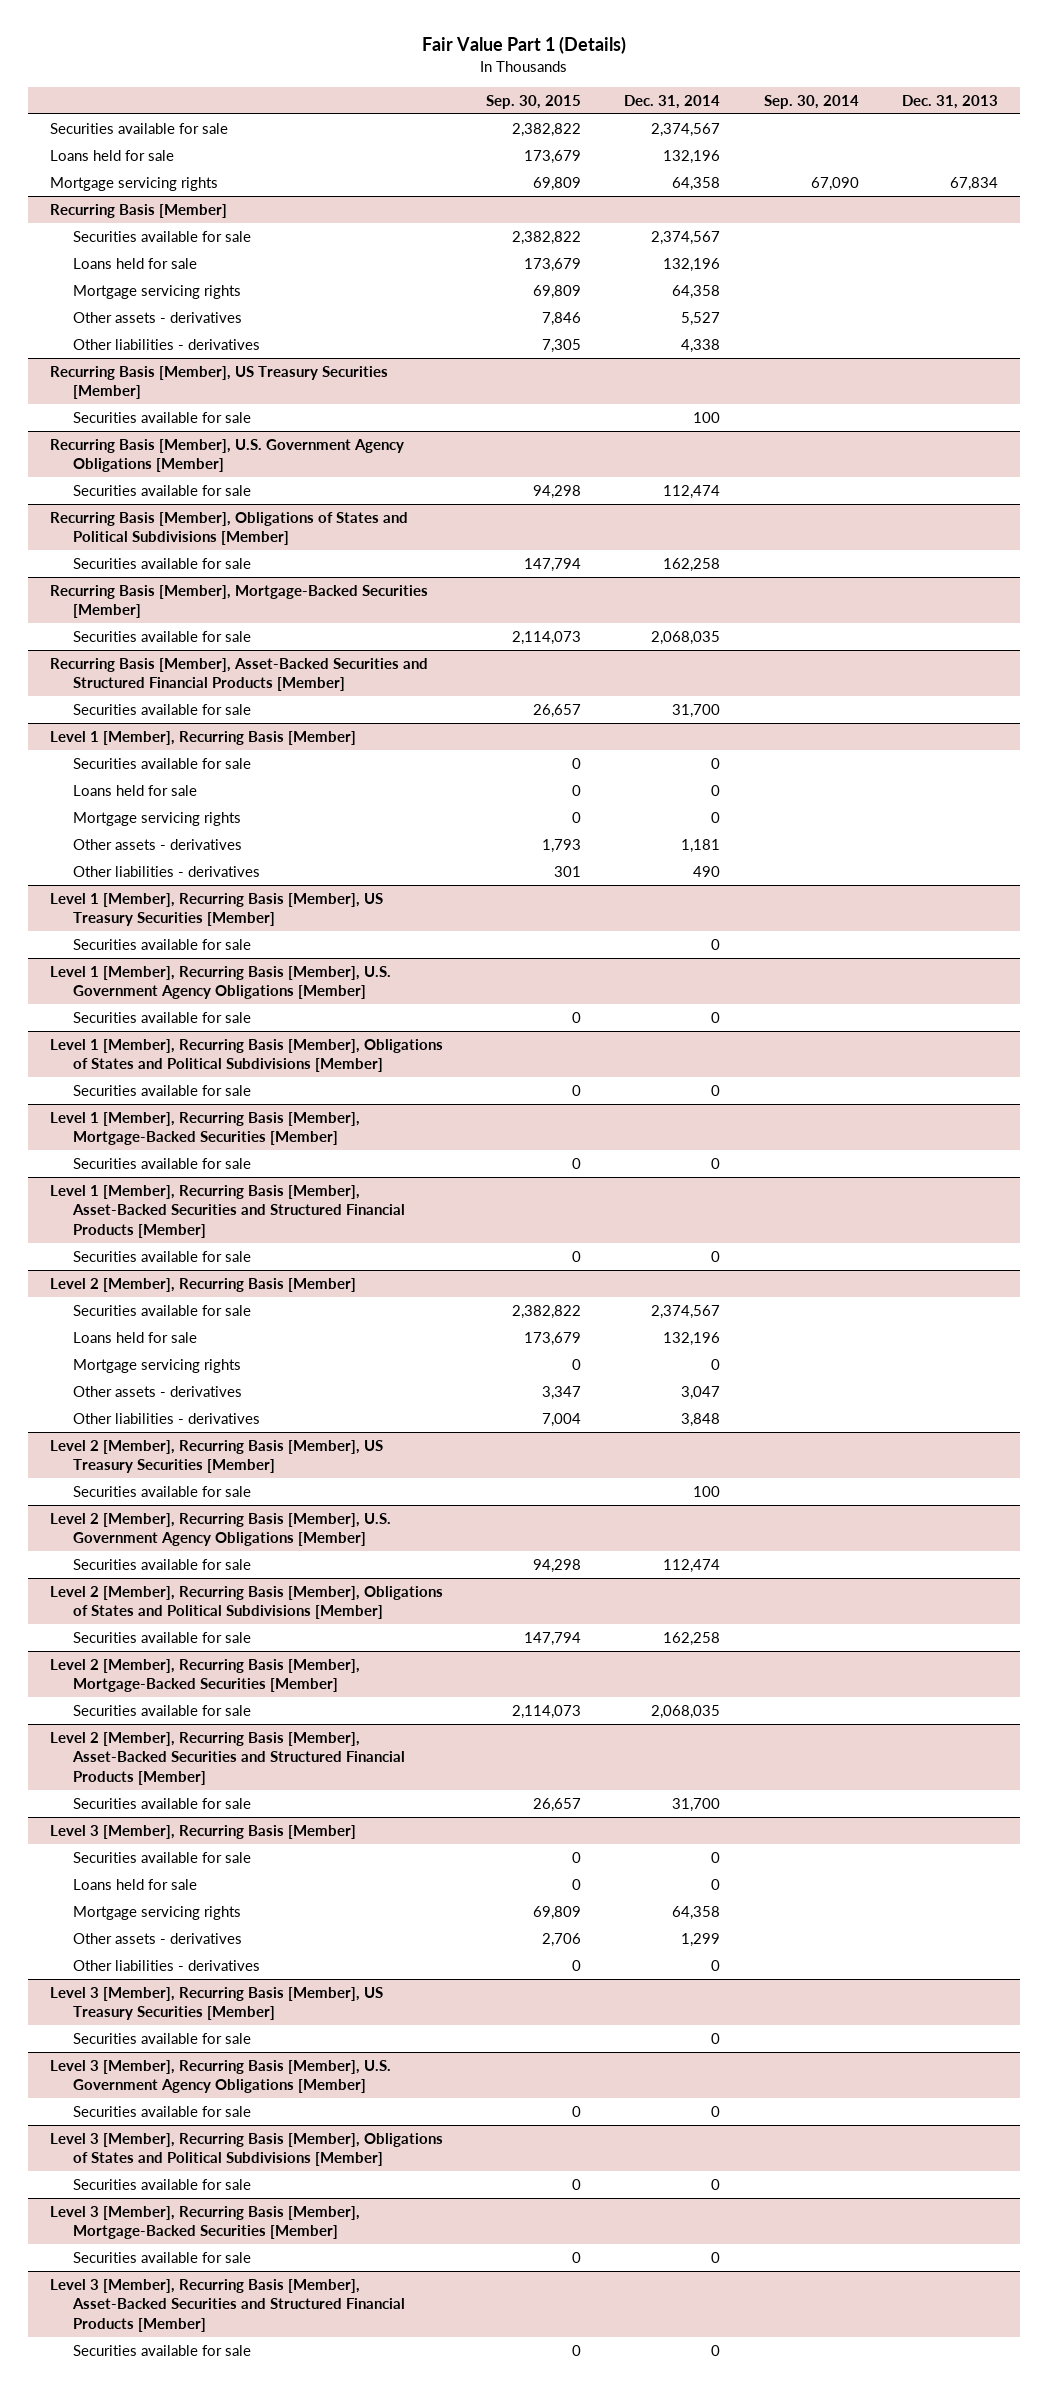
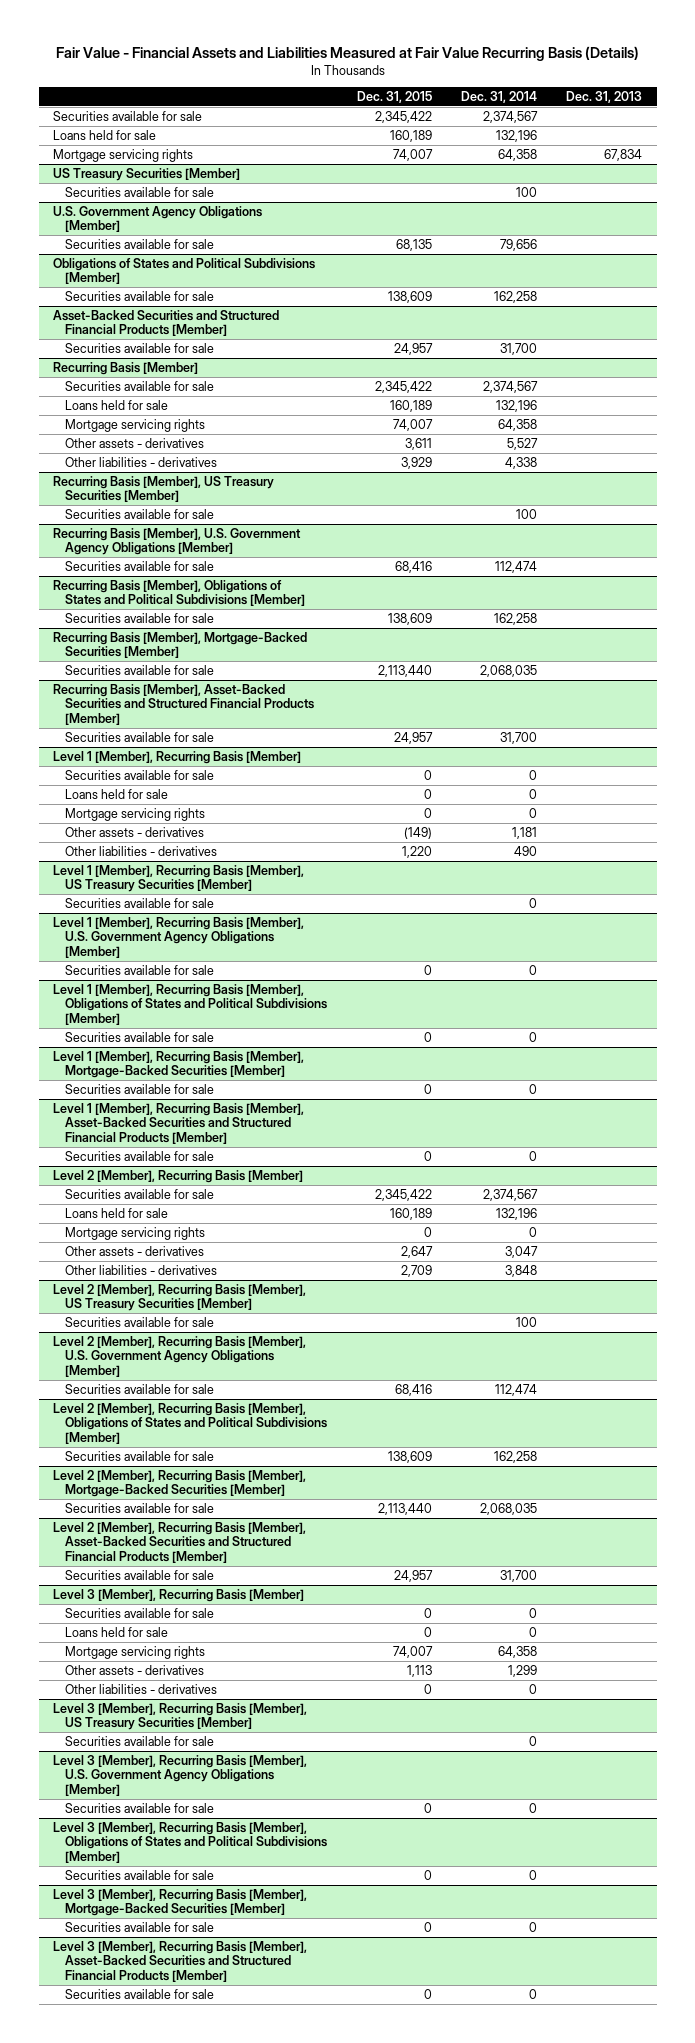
- Fair Value Part 1 (Details)
+ Fair Value - Financial Assets and Liabilities Measured at Fair Value Recurring Basis (Details)
- | Sep. 30, 2015 | Dec. 31, 2014 | Sep. 30, 2014 | Dec. 31, 2013
+ | Dec. 31, 2015 | Dec. 31, 2014 | Dec. 31, 2013
+ US Treasury Securities [Member]
+ Securities available for sale | | 100 |
+ U.S. Government Agency Obligations [Member]
+ Securities available for sale | 68,135 | 79,656 |
+ Obligations of States and Political Subdivisions [Member]
+ Securities available for sale | 138,609 | 162,258 |
+ Asset-Backed Securities and Structured Financial Products [Member]
+ Securities available for sale | 24,957 | 31,700 |

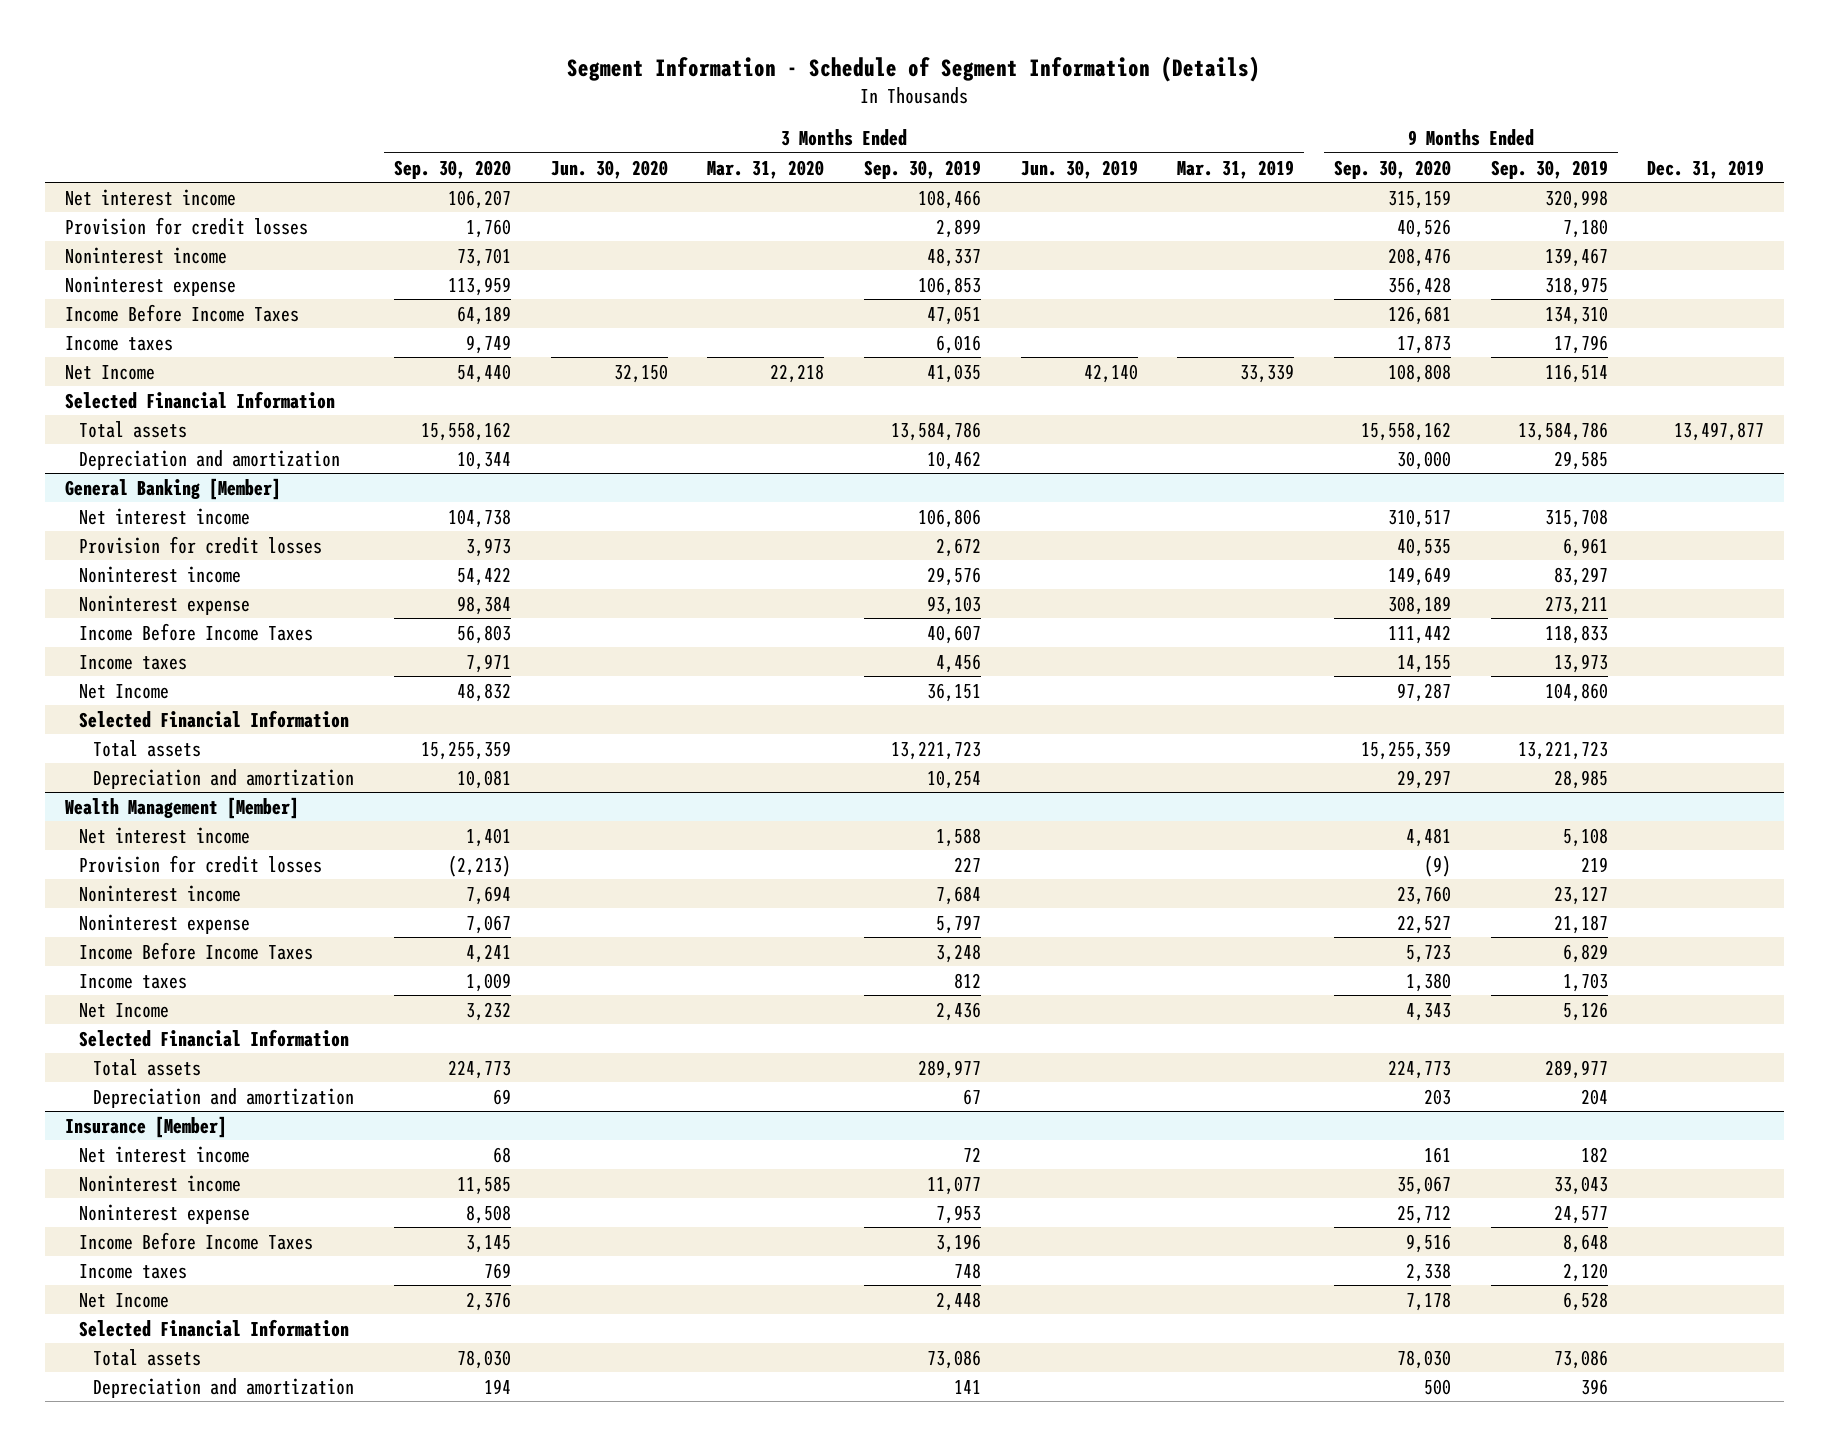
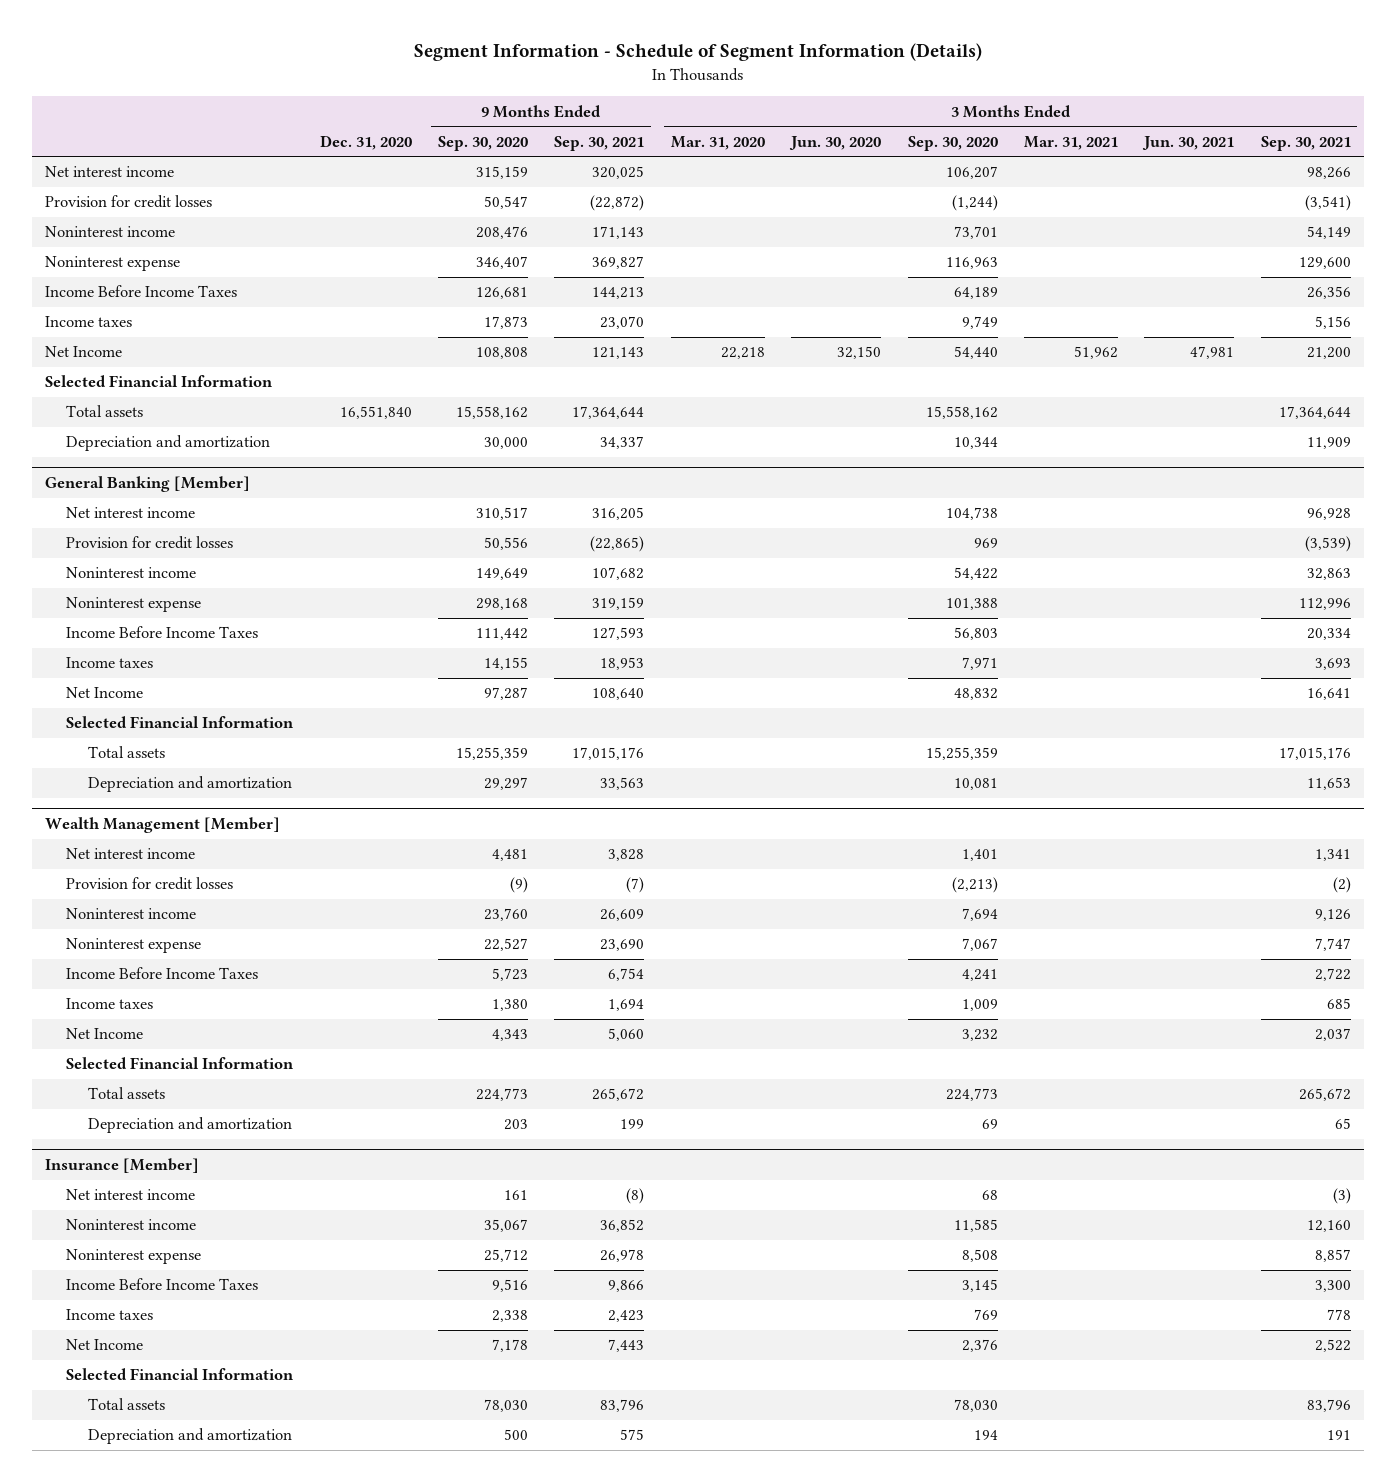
- | 3 Months Ended Sep. 30, 2020 | 3 Months Ended Jun. 30, 2020 | 3 Months Ended Mar. 31, 2020 | 3 Months Ended Sep. 30, 2019 | 3 Months Ended Jun. 30, 2019 | 3 Months Ended Mar. 31, 2019 | 9 Months Ended Sep. 30, 2020 | 9 Months Ended Sep. 30, 2019 | Dec. 31, 2019
+ | Dec. 31, 2020 | 9 Months Ended Sep. 30, 2020 | 9 Months Ended Sep. 30, 2021 | 3 Months Ended Mar. 31, 2020 | 3 Months Ended Jun. 30, 2020 | 3 Months Ended Sep. 30, 2020 | 3 Months Ended Mar. 31, 2021 | 3 Months Ended Jun. 30, 2021 | 3 Months Ended Sep. 30, 2021
- Provision for credit losses | 1,760 | | | 2,899 | | | 40,526 | 7,180 |
+ Provision for credit losses | | 50,547 | (22,872) | | | (1,244) | | | (3,541)
- Noninterest expense | 113,959 | | | 106,853 | | | 356,428 | 318,975 |
+ Noninterest expense | | 346,407 | 369,827 | | | 116,963 | | | 129,600
@ General Banking [Member]
- Provision for credit losses | 3,973 | | | 2,672 | | | 40,535 | 6,961 |
+ Provision for credit losses | | 50,556 | (22,865) | | | 969 | | | (3,539)
- Noninterest expense | 98,384 | | | 93,103 | | | 308,189 | 273,211 |
+ Noninterest expense | | 298,168 | 319,159 | | | 101,388 | | | 112,996

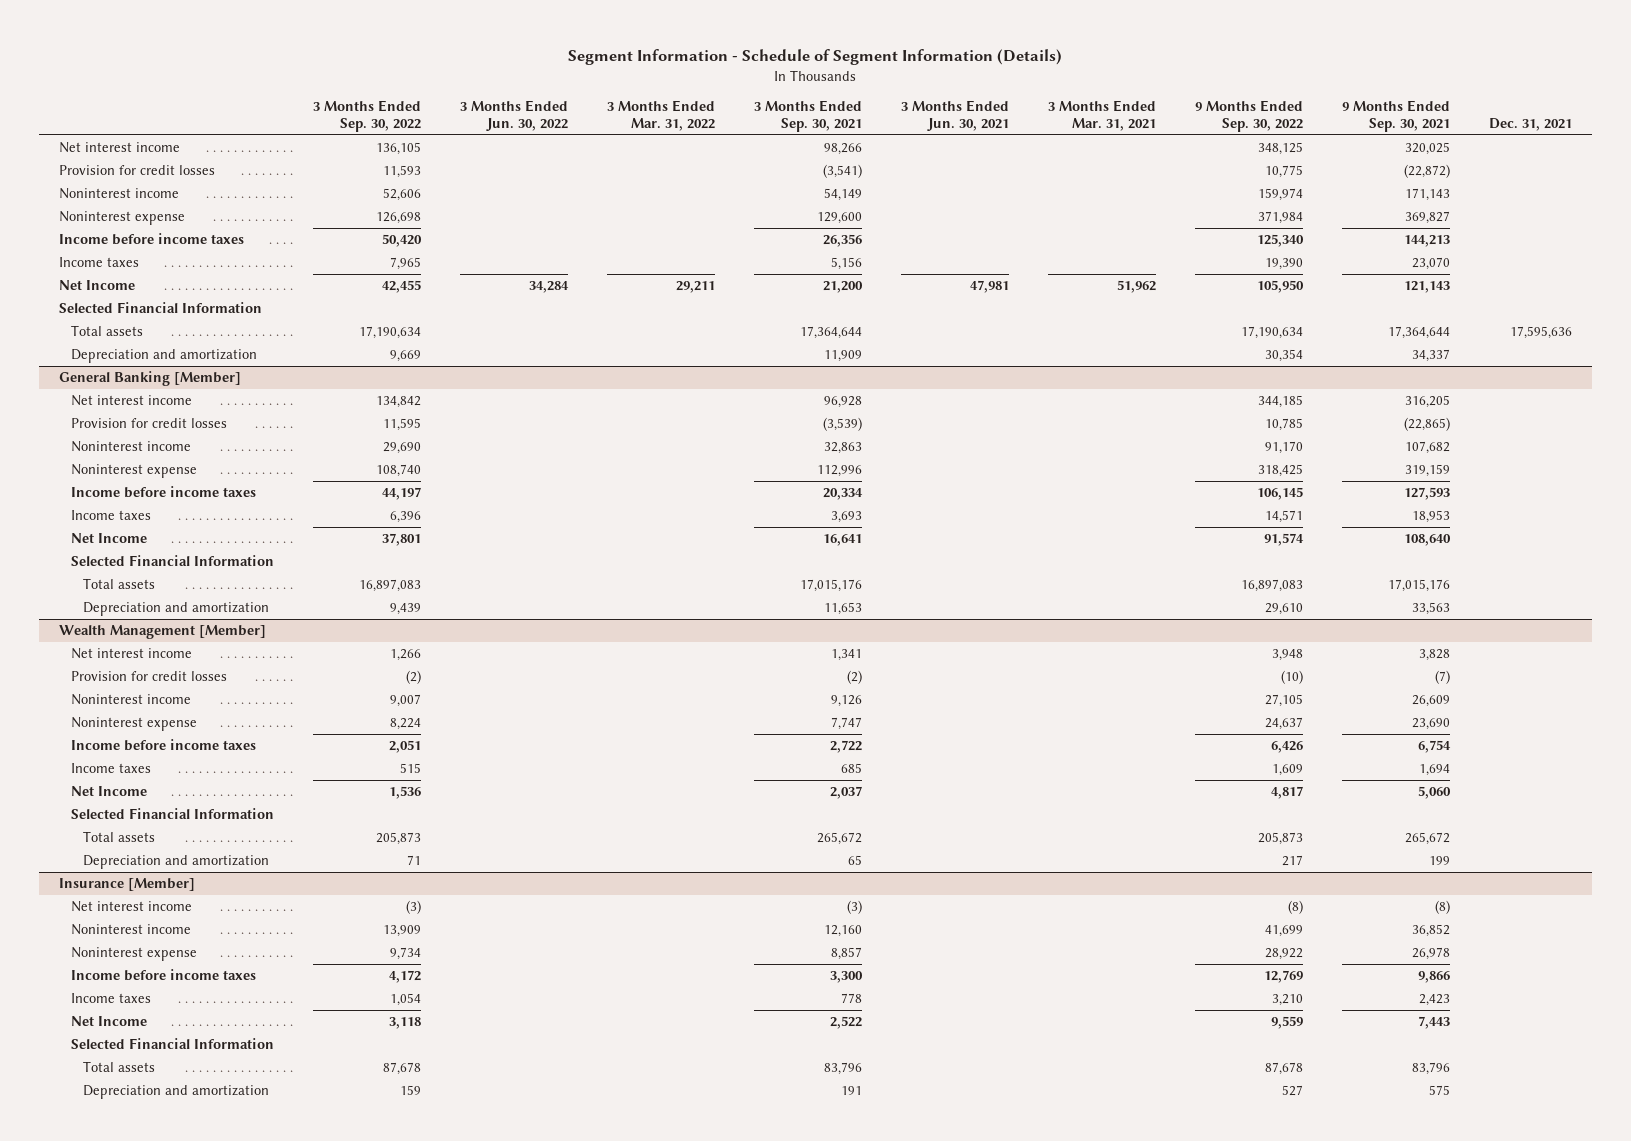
- | Dec. 31, 2020 | 9 Months Ended Sep. 30, 2020 | 9 Months Ended Sep. 30, 2021 | 3 Months Ended Mar. 31, 2020 | 3 Months Ended Jun. 30, 2020 | 3 Months Ended Sep. 30, 2020 | 3 Months Ended Mar. 31, 2021 | 3 Months Ended Jun. 30, 2021 | 3 Months Ended Sep. 30, 2021
+ | 3 Months Ended Sep. 30, 2022 | 3 Months Ended Jun. 30, 2022 | 3 Months Ended Mar. 31, 2022 | 3 Months Ended Sep. 30, 2021 | 3 Months Ended Jun. 30, 2021 | 3 Months Ended Mar. 31, 2021 | 9 Months Ended Sep. 30, 2022 | 9 Months Ended Sep. 30, 2021 | Dec. 31, 2021
- Income Before Income Taxes | | 126,681 | 144,213 | | | 64,189 | | | 26,356
+ Income before income taxes | 50,420 | | | 26,356 | | | 125,340 | 144,213 |
@ General Banking [Member]
- Income Before Income Taxes | | 111,442 | 127,593 | | | 56,803 | | | 20,334
+ Income before income taxes | 44,197 | | | 20,334 | | | 106,145 | 127,593 |
@ Wealth Management [Member]
- Income Before Income Taxes | | 5,723 | 6,754 | | | 4,241 | | | 2,722
+ Income before income taxes | 2,051 | | | 2,722 | | | 6,426 | 6,754 |
@ Insurance [Member]
- Income Before Income Taxes | | 9,516 | 9,866 | | | 3,145 | | | 3,300
+ Income before income taxes | 4,172 | | | 3,300 | | | 12,769 | 9,866 |

